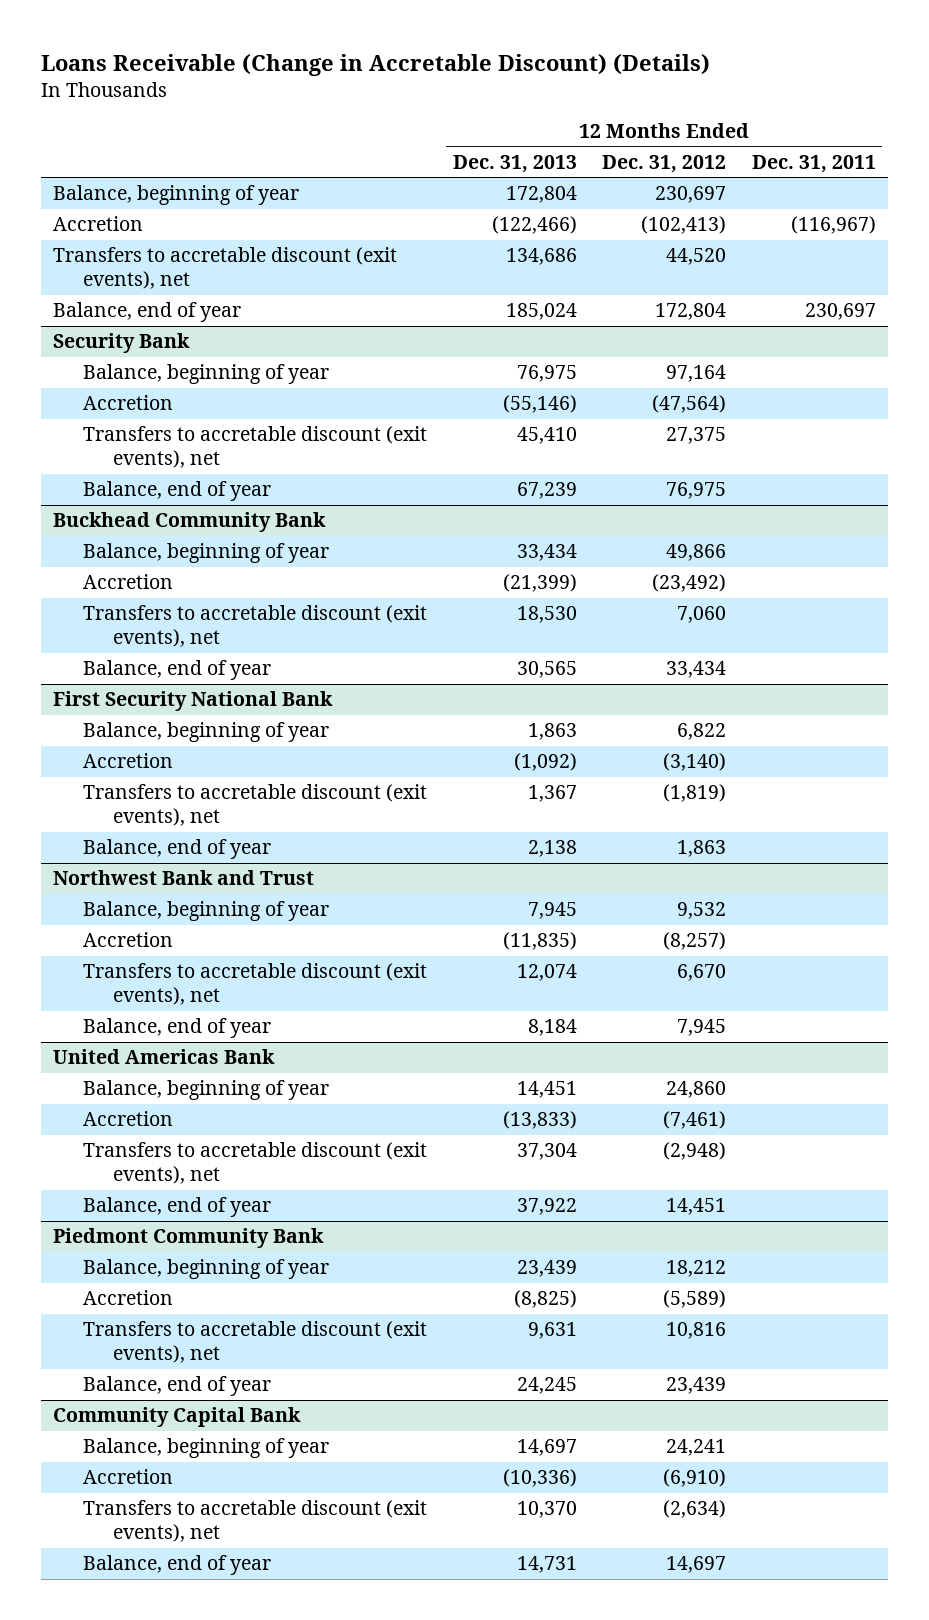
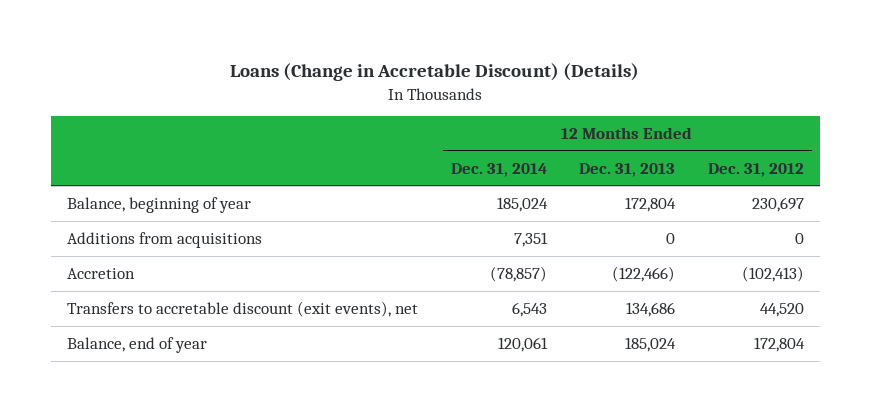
- Loans Receivable (Change in Accretable Discount) (Details)
+ Loans (Change in Accretable Discount) (Details)
- | 12 Months Ended Dec. 31, 2013 | 12 Months Ended Dec. 31, 2012 | 12 Months Ended Dec. 31, 2011
+ | 12 Months Ended Dec. 31, 2014 | 12 Months Ended Dec. 31, 2013 | 12 Months Ended Dec. 31, 2012
+ Additions from acquisitions | 7,351 | 0 | 0
- Security Bank
- Balance, beginning of year | 76,975 | 97,164 |
- Accretion | (55,146) | (47,564) |
- Transfers to accretable discount (exit events), net | 45,410 | 27,375 |
- Balance, end of year | 67,239 | 76,975 |
- Buckhead Community Bank
- Balance, beginning of year | 33,434 | 49,866 |
- Accretion | (21,399) | (23,492) |
- Transfers to accretable discount (exit events), net | 18,530 | 7,060 |
- Balance, end of year | 30,565 | 33,434 |
- First Security National Bank
- Balance, beginning of year | 1,863 | 6,822 |
- Accretion | (1,092) | (3,140) |
- Transfers to accretable discount (exit events), net | 1,367 | (1,819) |
- Balance, end of year | 2,138 | 1,863 |
- Northwest Bank and Trust
- Balance, beginning of year | 7,945 | 9,532 |
- Accretion | (11,835) | (8,257) |
- Transfers to accretable discount (exit events), net | 12,074 | 6,670 |
- Balance, end of year | 8,184 | 7,945 |
- United Americas Bank
- Balance, beginning of year | 14,451 | 24,860 |
- Accretion | (13,833) | (7,461) |
- Transfers to accretable discount (exit events), net | 37,304 | (2,948) |
- Balance, end of year | 37,922 | 14,451 |
- Piedmont Community Bank
- Balance, beginning of year | 23,439 | 18,212 |
- Accretion | (8,825) | (5,589) |
- Transfers to accretable discount (exit events), net | 9,631 | 10,816 |
- Balance, end of year | 24,245 | 23,439 |
- Community Capital Bank
- Balance, beginning of year | 14,697 | 24,241 |
- Accretion | (10,336) | (6,910) |
- Transfers to accretable discount (exit events), net | 10,370 | (2,634) |
- Balance, end of year | 14,731 | 14,697 |

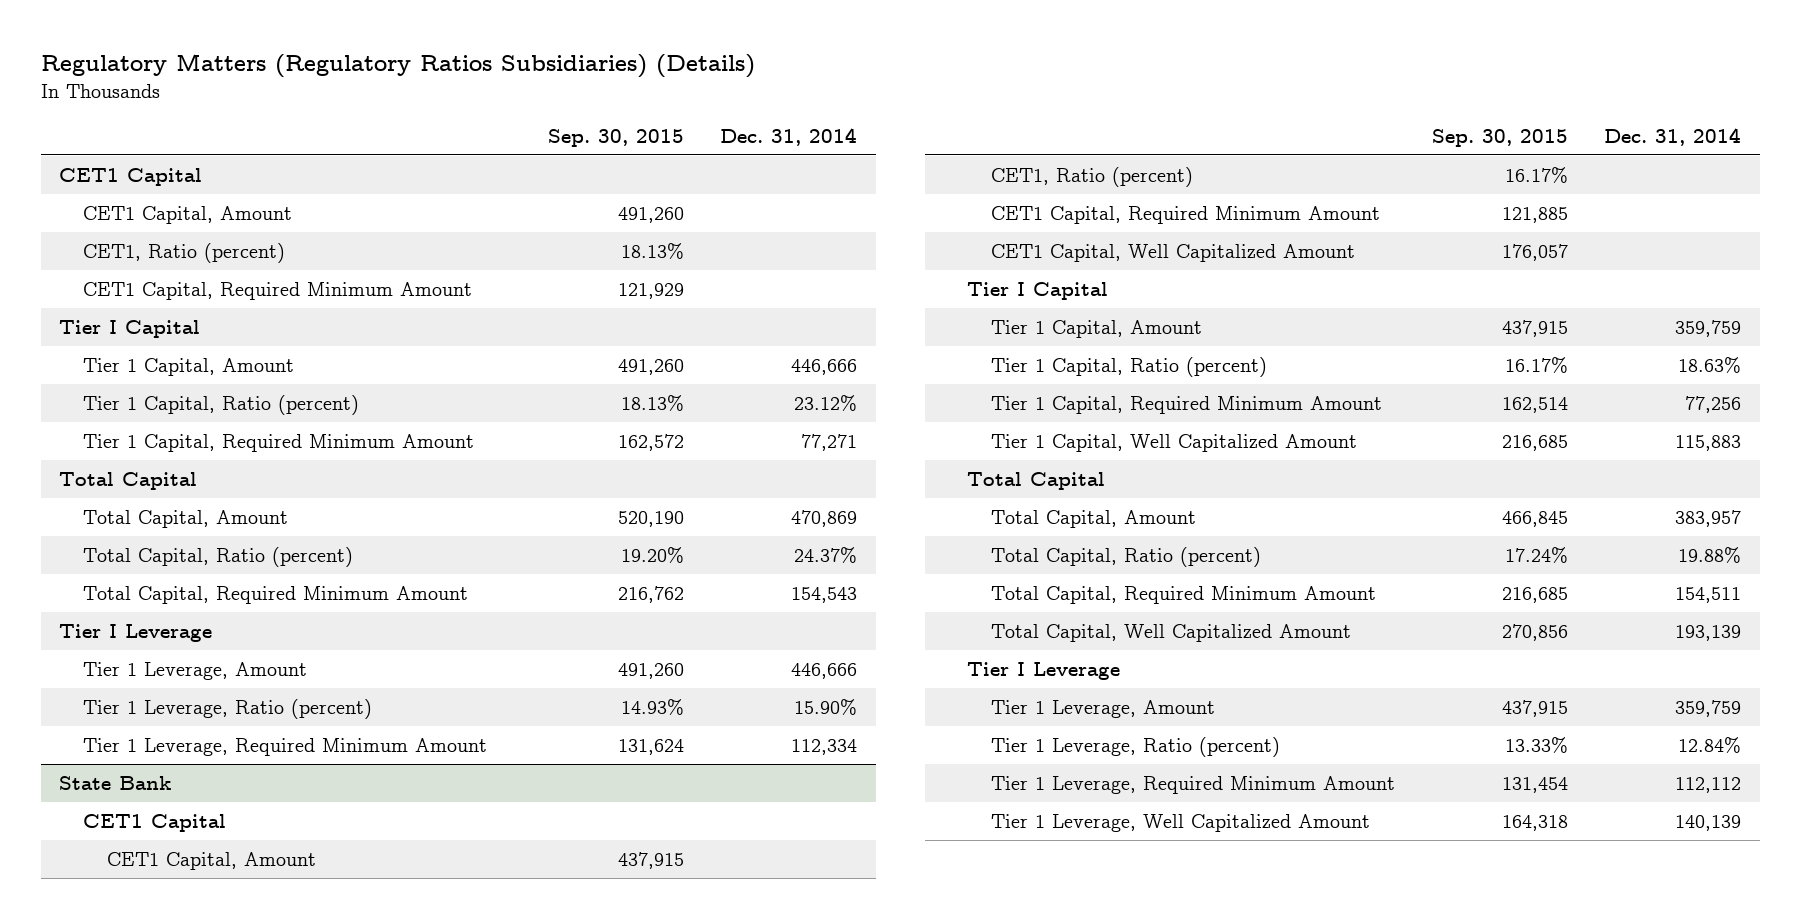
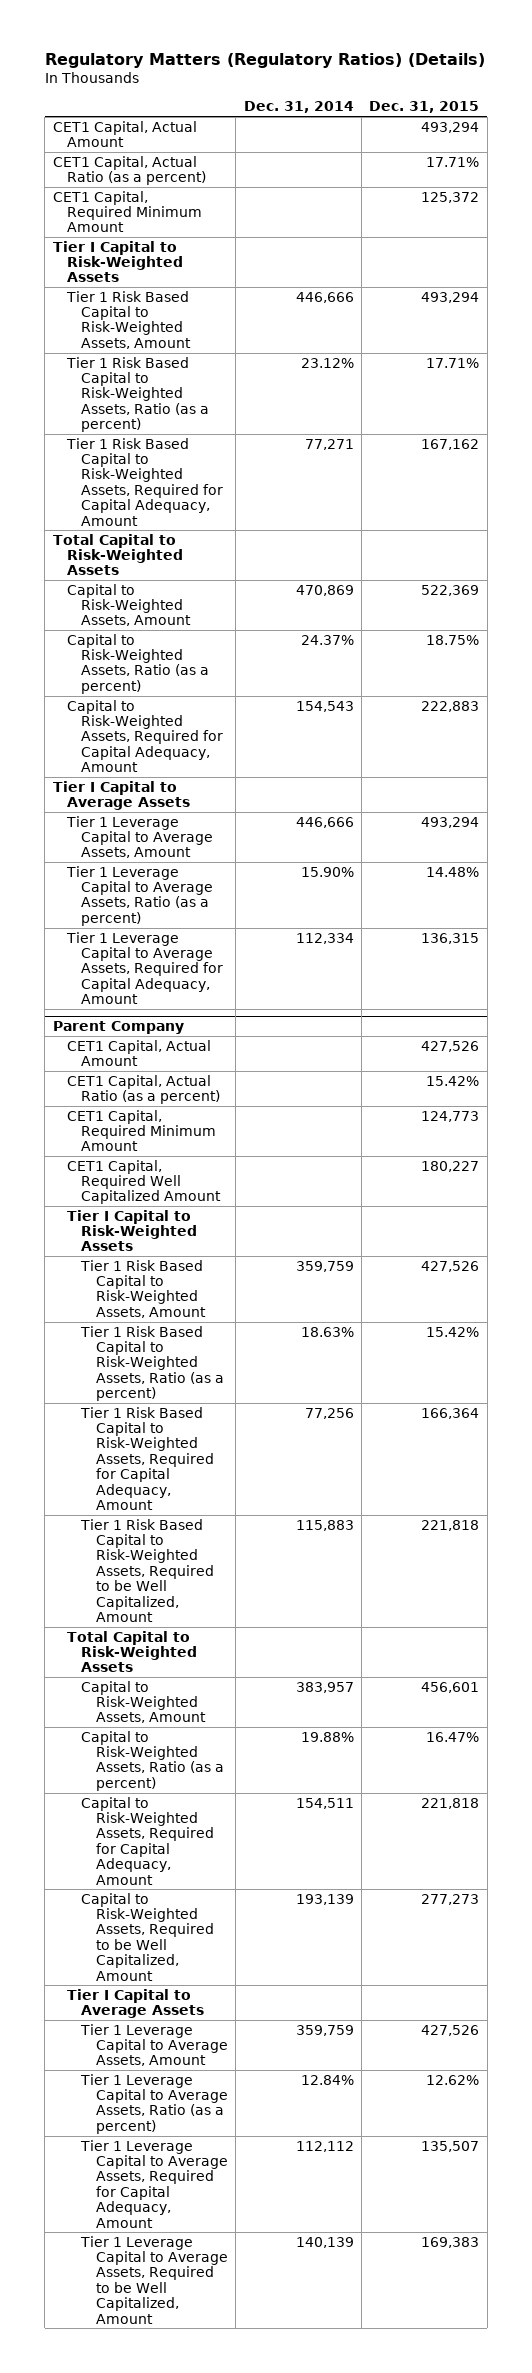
- Regulatory Matters (Regulatory Ratios Subsidiaries) (Details)
+ Regulatory Matters (Regulatory Ratios) (Details)
- | Sep. 30, 2015 | Dec. 31, 2014
+ | Dec. 31, 2014 | Dec. 31, 2015
- CET1 Capital
- CET1 Capital, Amount | 491,260 |
- CET1, Ratio (percent) | 18.13% |
+ CET1 Capital, Actual Amount | | 493,294
+ CET1 Capital, Actual Ratio (as a percent) | | 17.71%
- Tier I Capital
- Tier 1 Capital, Amount | 491,260 | 446,666
- Tier 1 Capital, Ratio (percent) | 18.13% | 23.12%
- Tier 1 Capital, Required Minimum Amount | 162,572 | 77,271
- Total Capital
- Total Capital, Amount | 520,190 | 470,869
- Total Capital, Ratio (percent) | 19.20% | 24.37%
- Total Capital, Required Minimum Amount | 216,762 | 154,543
- Tier I Leverage
- Tier 1 Leverage, Amount | 491,260 | 446,666
- Tier 1 Leverage, Ratio (percent) | 14.93% | 15.90%
- Tier 1 Leverage, Required Minimum Amount | 131,624 | 112,334
- State Bank
- CET1 Capital
- CET1 Capital, Amount | 437,915 |
- CET1, Ratio (percent) | 16.17% |
+ Tier I Capital to Risk-Weighted Assets
+ Tier 1 Risk Based Capital to Risk-Weighted Assets, Amount | 446,666 | 493,294
+ Tier 1 Risk Based Capital to Risk-Weighted Assets, Ratio (as a percent) | 23.12% | 17.71%
+ Tier 1 Risk Based Capital to Risk-Weighted Assets, Required for Capital Adequacy, Amount | 77,271 | 167,162
+ Total Capital to Risk-Weighted Assets
+ Capital to Risk-Weighted Assets, Amount | 470,869 | 522,369
+ Capital to Risk-Weighted Assets, Ratio (as a percent) | 24.37% | 18.75%
+ Capital to Risk-Weighted Assets, Required for Capital Adequacy, Amount | 154,543 | 222,883
+ Tier I Capital to Average Assets
+ Tier 1 Leverage Capital to Average Assets, Amount | 446,666 | 493,294
+ Tier 1 Leverage Capital to Average Assets, Ratio (as a percent) | 15.90% | 14.48%
+ Tier 1 Leverage Capital to Average Assets, Required for Capital Adequacy, Amount | 112,334 | 136,315
+ Parent Company
+ CET1 Capital, Actual Amount | | 427,526
+ CET1 Capital, Actual Ratio (as a percent) | | 15.42%
- CET1 Capital, Well Capitalized Amount | 176,057 |
- Tier I Capital
- Tier 1 Capital, Amount | 437,915 | 359,759
- Tier 1 Capital, Ratio (percent) | 16.17% | 18.63%
- Tier 1 Capital, Required Minimum Amount | 162,514 | 77,256
- Tier 1 Capital, Well Capitalized Amount | 216,685 | 115,883
- Total Capital
- Total Capital, Amount | 466,845 | 383,957
- Total Capital, Ratio (percent) | 17.24% | 19.88%
- Total Capital, Required Minimum Amount | 216,685 | 154,511
- Total Capital, Well Capitalized Amount | 270,856 | 193,139
- Tier I Leverage
- Tier 1 Leverage, Amount | 437,915 | 359,759
- Tier 1 Leverage, Ratio (percent) | 13.33% | 12.84%
- Tier 1 Leverage, Required Minimum Amount | 131,454 | 112,112
- Tier 1 Leverage, Well Capitalized Amount | 164,318 | 140,139
+ CET1 Capital, Required Well Capitalized Amount | | 180,227
+ Tier I Capital to Risk-Weighted Assets
+ Tier 1 Risk Based Capital to Risk-Weighted Assets, Amount | 359,759 | 427,526
+ Tier 1 Risk Based Capital to Risk-Weighted Assets, Ratio (as a percent) | 18.63% | 15.42%
+ Tier 1 Risk Based Capital to Risk-Weighted Assets, Required for Capital Adequacy, Amount | 77,256 | 166,364
+ Tier 1 Risk Based Capital to Risk-Weighted Assets, Required to be Well Capitalized, Amount | 115,883 | 221,818
+ Total Capital to Risk-Weighted Assets
+ Capital to Risk-Weighted Assets, Amount | 383,957 | 456,601
+ Capital to Risk-Weighted Assets, Ratio (as a percent) | 19.88% | 16.47%
+ Capital to Risk-Weighted Assets, Required for Capital Adequacy, Amount | 154,511 | 221,818
+ Capital to Risk-Weighted Assets, Required to be Well Capitalized, Amount | 193,139 | 277,273
+ Tier I Capital to Average Assets
+ Tier 1 Leverage Capital to Average Assets, Amount | 359,759 | 427,526
+ Tier 1 Leverage Capital to Average Assets, Ratio (as a percent) | 12.84% | 12.62%
+ Tier 1 Leverage Capital to Average Assets, Required for Capital Adequacy, Amount | 112,112 | 135,507
+ Tier 1 Leverage Capital to Average Assets, Required to be Well Capitalized, Amount | 140,139 | 169,383

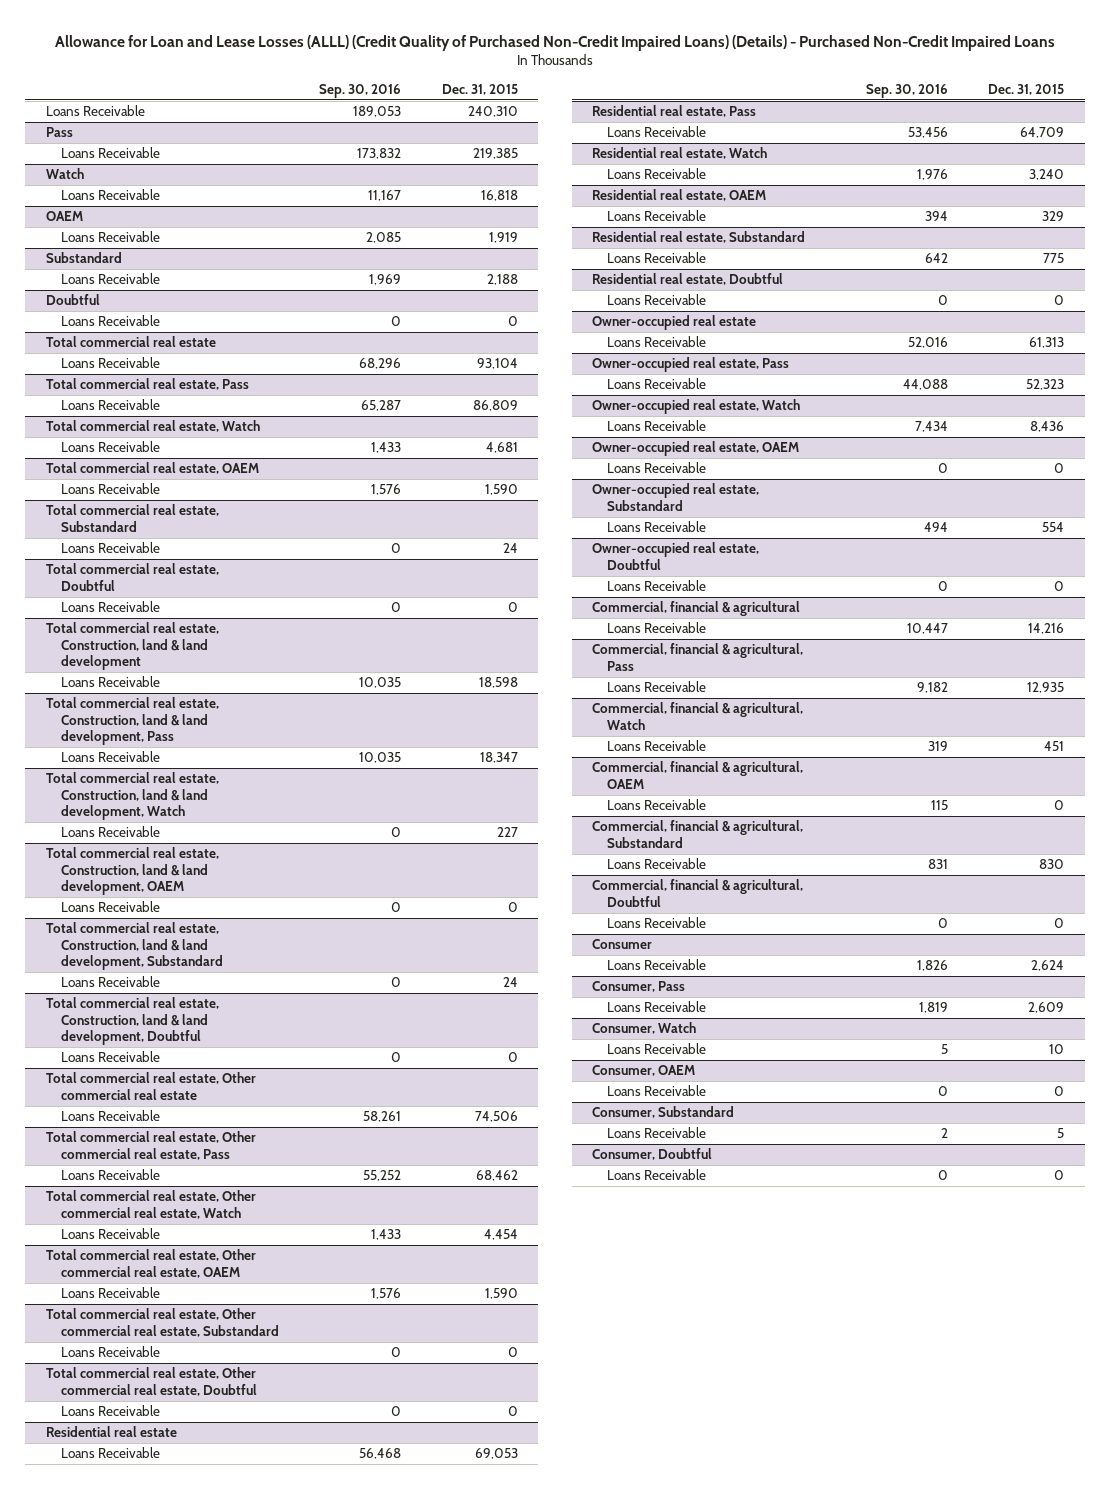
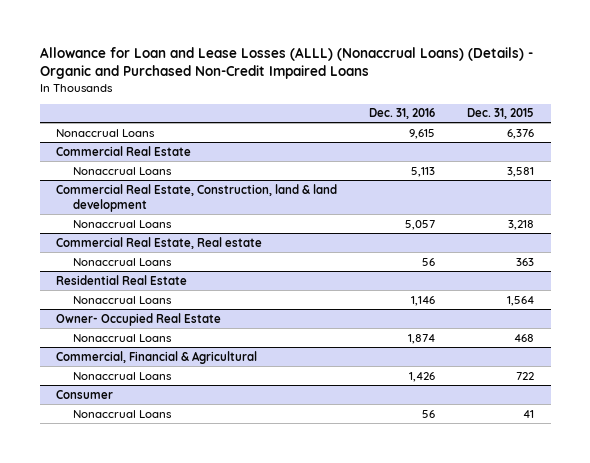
- Allowance for Loan and Lease Losses (ALLL) (Credit Quality of Purchased Non-Credit Impaired Loans) (Details) - Purchased Non-Credit Impaired Loans
+ Allowance for Loan and Lease Losses (ALLL) (Nonaccrual Loans) (Details) - Organic and Purchased Non-Credit Impaired Loans
- | Sep. 30, 2016 | Dec. 31, 2015
+ | Dec. 31, 2016 | Dec. 31, 2015
- Loans Receivable | 189,053 | 240,310
- Pass
- Loans Receivable | 173,832 | 219,385
- Watch
- Loans Receivable | 11,167 | 16,818
- OAEM
- Loans Receivable | 2,085 | 1,919
- Substandard
- Loans Receivable | 1,969 | 2,188
- Doubtful
- Loans Receivable | 0 | 0
- Total commercial real estate
- Loans Receivable | 68,296 | 93,104
- Total commercial real estate, Pass
- Loans Receivable | 65,287 | 86,809
- Total commercial real estate, Watch
- Loans Receivable | 1,433 | 4,681
- Total commercial real estate, OAEM
- Loans Receivable | 1,576 | 1,590
- Total commercial real estate, Substandard
- Loans Receivable | 0 | 24
- Total commercial real estate, Doubtful
- Loans Receivable | 0 | 0
- Total commercial real estate, Construction, land & land development
- Loans Receivable | 10,035 | 18,598
- Total commercial real estate, Construction, land & land development, Pass
- Loans Receivable | 10,035 | 18,347
- Total commercial real estate, Construction, land & land development, Watch
- Loans Receivable | 0 | 227
- Total commercial real estate, Construction, land & land development, OAEM
- Loans Receivable | 0 | 0
- Total commercial real estate, Construction, land & land development, Substandard
- Loans Receivable | 0 | 24
- Total commercial real estate, Construction, land & land development, Doubtful
- Loans Receivable | 0 | 0
- Total commercial real estate, Other commercial real estate
- Loans Receivable | 58,261 | 74,506
- Total commercial real estate, Other commercial real estate, Pass
- Loans Receivable | 55,252 | 68,462
- Total commercial real estate, Other commercial real estate, Watch
- Loans Receivable | 1,433 | 4,454
- Total commercial real estate, Other commercial real estate, OAEM
- Loans Receivable | 1,576 | 1,590
- Total commercial real estate, Other commercial real estate, Substandard
- Loans Receivable | 0 | 0
- Total commercial real estate, Other commercial real estate, Doubtful
- Loans Receivable | 0 | 0
- Residential real estate
- Loans Receivable | 56,468 | 69,053
- Residential real estate, Pass
- Loans Receivable | 53,456 | 64,709
- Residential real estate, Watch
- Loans Receivable | 1,976 | 3,240
- Residential real estate, OAEM
- Loans Receivable | 394 | 329
- Residential real estate, Substandard
- Loans Receivable | 642 | 775
- Residential real estate, Doubtful
- Loans Receivable | 0 | 0
- Owner-occupied real estate
- Loans Receivable | 52,016 | 61,313
- Owner-occupied real estate, Pass
- Loans Receivable | 44,088 | 52,323
- Owner-occupied real estate, Watch
- Loans Receivable | 7,434 | 8,436
- Owner-occupied real estate, OAEM
- Loans Receivable | 0 | 0
- Owner-occupied real estate, Substandard
- Loans Receivable | 494 | 554
- Owner-occupied real estate, Doubtful
- Loans Receivable | 0 | 0
- Commercial, financial & agricultural
- Loans Receivable | 10,447 | 14,216
- Commercial, financial & agricultural, Pass
- Loans Receivable | 9,182 | 12,935
- Commercial, financial & agricultural, Watch
- Loans Receivable | 319 | 451
- Commercial, financial & agricultural, OAEM
- Loans Receivable | 115 | 0
- Commercial, financial & agricultural, Substandard
- Loans Receivable | 831 | 830
- Commercial, financial & agricultural, Doubtful
- Loans Receivable | 0 | 0
+ Nonaccrual Loans | 9,615 | 6,376
+ Commercial Real Estate
+ Nonaccrual Loans | 5,113 | 3,581
+ Commercial Real Estate, Construction, land & land development
+ Nonaccrual Loans | 5,057 | 3,218
+ Commercial Real Estate, Real estate
+ Nonaccrual Loans | 56 | 363
+ Residential Real Estate
+ Nonaccrual Loans | 1,146 | 1,564
+ Owner- Occupied Real Estate
+ Nonaccrual Loans | 1,874 | 468
+ Commercial, Financial & Agricultural
+ Nonaccrual Loans | 1,426 | 722
@ Consumer
- Loans Receivable | 1,826 | 2,624
- Consumer, Pass
- Loans Receivable | 1,819 | 2,609
- Consumer, Watch
- Loans Receivable | 5 | 10
- Consumer, OAEM
- Loans Receivable | 0 | 0
- Consumer, Substandard
- Loans Receivable | 2 | 5
- Consumer, Doubtful
- Loans Receivable | 0 | 0
@ Consumer
+ Nonaccrual Loans | 56 | 41

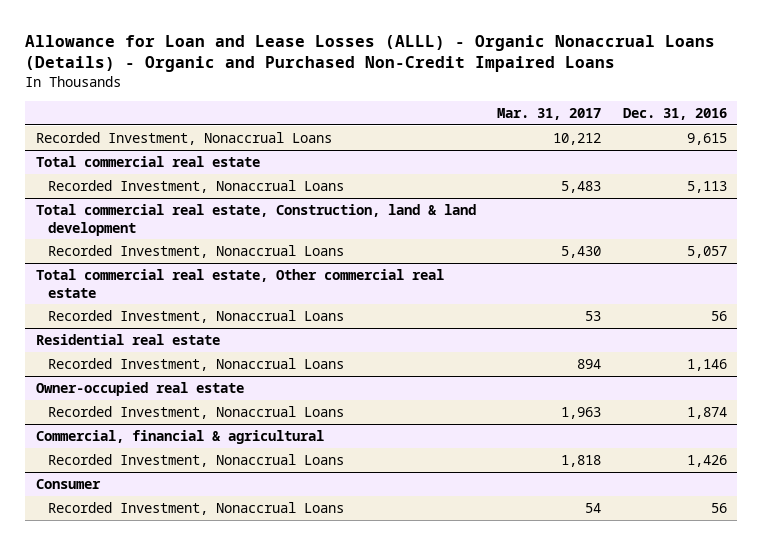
- Allowance for Loan and Lease Losses (ALLL) (Nonaccrual Loans) (Details) - Organic and Purchased Non-Credit Impaired Loans
+ Allowance for Loan and Lease Losses (ALLL) - Organic Nonaccrual Loans (Details) - Organic and Purchased Non-Credit Impaired Loans
- | Dec. 31, 2016 | Dec. 31, 2015
+ | Mar. 31, 2017 | Dec. 31, 2016
- Nonaccrual Loans | 9,615 | 6,376
- Commercial Real Estate
- Nonaccrual Loans | 5,113 | 3,581
- Commercial Real Estate, Construction, land & land development
- Nonaccrual Loans | 5,057 | 3,218
- Commercial Real Estate, Real estate
- Nonaccrual Loans | 56 | 363
- Residential Real Estate
- Nonaccrual Loans | 1,146 | 1,564
- Owner- Occupied Real Estate
- Nonaccrual Loans | 1,874 | 468
- Commercial, Financial & Agricultural
- Nonaccrual Loans | 1,426 | 722
+ Recorded Investment, Nonaccrual Loans | 10,212 | 9,615
+ Total commercial real estate
+ Recorded Investment, Nonaccrual Loans | 5,483 | 5,113
+ Total commercial real estate, Construction, land & land development
+ Recorded Investment, Nonaccrual Loans | 5,430 | 5,057
+ Total commercial real estate, Other commercial real estate
+ Recorded Investment, Nonaccrual Loans | 53 | 56
+ Residential real estate
+ Recorded Investment, Nonaccrual Loans | 894 | 1,146
+ Owner-occupied real estate
+ Recorded Investment, Nonaccrual Loans | 1,963 | 1,874
+ Commercial, financial & agricultural
+ Recorded Investment, Nonaccrual Loans | 1,818 | 1,426
@ Consumer
- Nonaccrual Loans | 56 | 41
+ Recorded Investment, Nonaccrual Loans | 54 | 56

